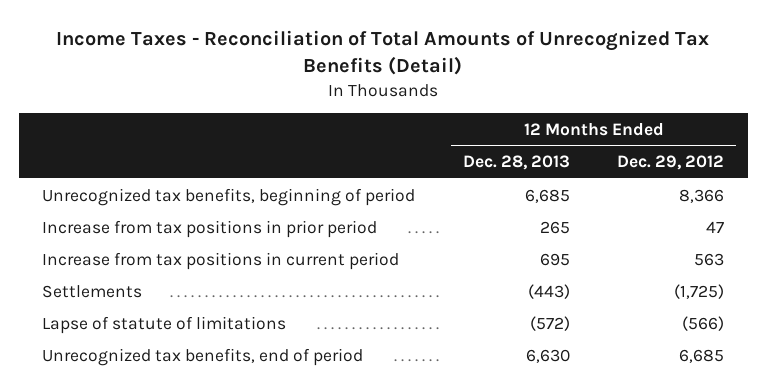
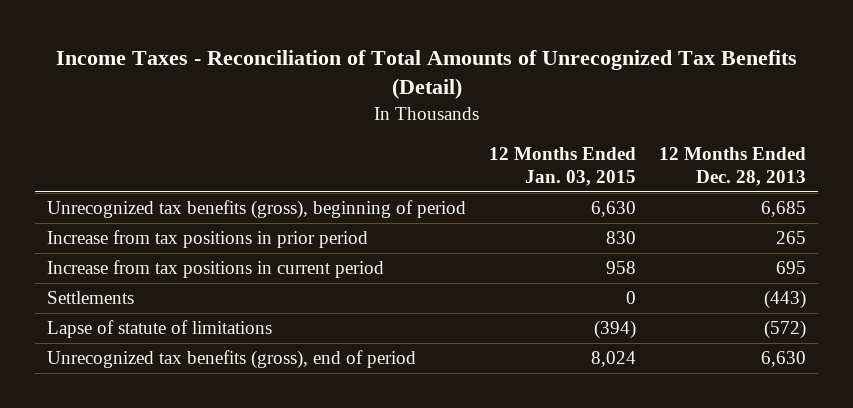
- | 12 Months Ended Dec. 28, 2013 | 12 Months Ended Dec. 29, 2012
+ | 12 Months Ended Jan. 03, 2015 | 12 Months Ended Dec. 28, 2013
- Unrecognized tax benefits, beginning of period | 6,685 | 8,366
+ Unrecognized tax benefits (gross), beginning of period | 6,630 | 6,685
- Unrecognized tax benefits, end of period | 6,630 | 6,685
+ Unrecognized tax benefits (gross), end of period | 8,024 | 6,630

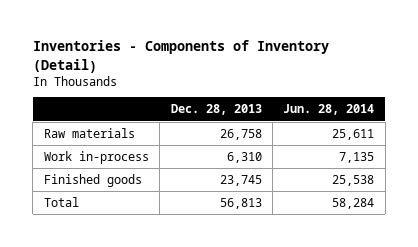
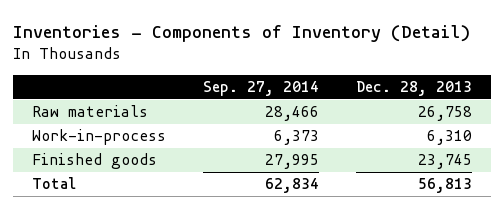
- | Dec. 28, 2013 | Jun. 28, 2014
+ | Sep. 27, 2014 | Dec. 28, 2013
- Work in-process | 6,310 | 7,135
+ Work-in-process | 6,373 | 6,310

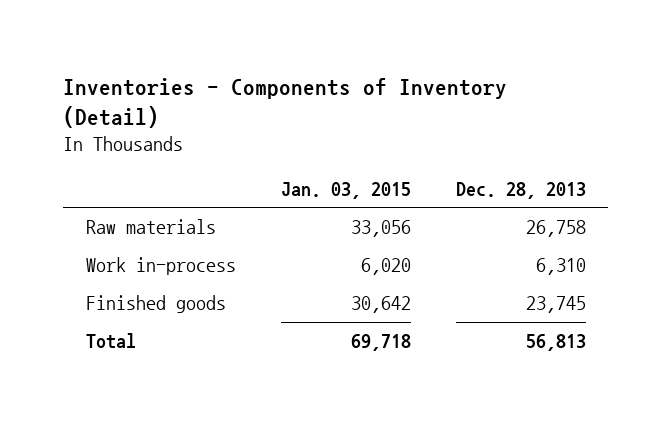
- | Sep. 27, 2014 | Dec. 28, 2013
+ | Jan. 03, 2015 | Dec. 28, 2013
- Work-in-process | 6,373 | 6,310
+ Work in-process | 6,020 | 6,310

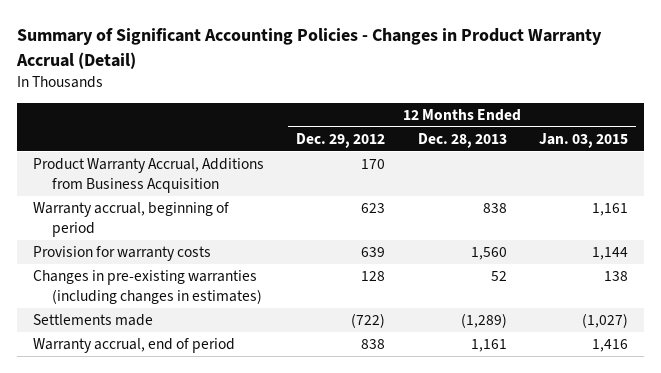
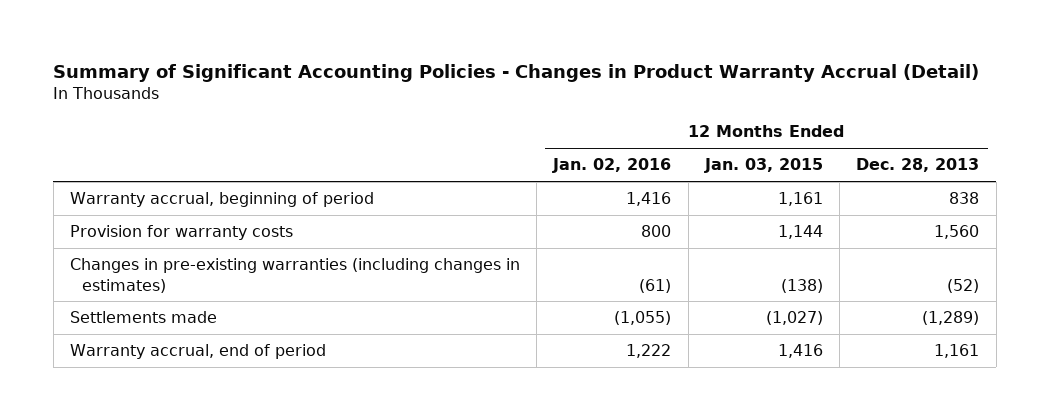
- | 12 Months Ended Dec. 29, 2012 | 12 Months Ended Dec. 28, 2013 | 12 Months Ended Jan. 03, 2015
+ | 12 Months Ended Jan. 02, 2016 | 12 Months Ended Jan. 03, 2015 | 12 Months Ended Dec. 28, 2013
- Product Warranty Accrual, Additions from Business Acquisition | 170 | |
- Changes in pre-existing warranties (including changes in estimates) | 128 | 52 | 138
+ Changes in pre-existing warranties (including changes in estimates) | (61) | (138) | (52)

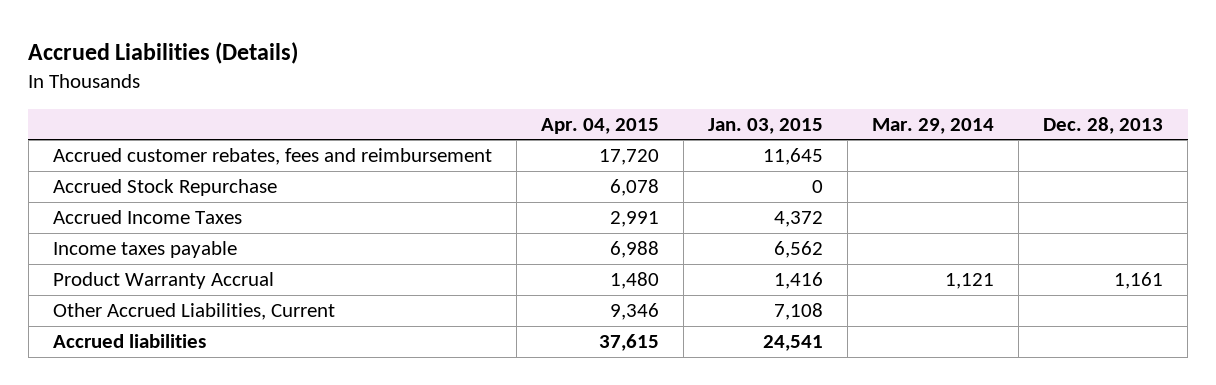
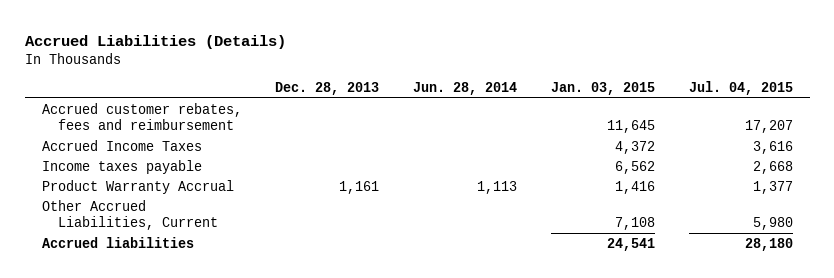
- | Apr. 04, 2015 | Jan. 03, 2015 | Mar. 29, 2014 | Dec. 28, 2013
+ | Dec. 28, 2013 | Jun. 28, 2014 | Jan. 03, 2015 | Jul. 04, 2015
- Accrued Stock Repurchase | 6,078 | 0 | |

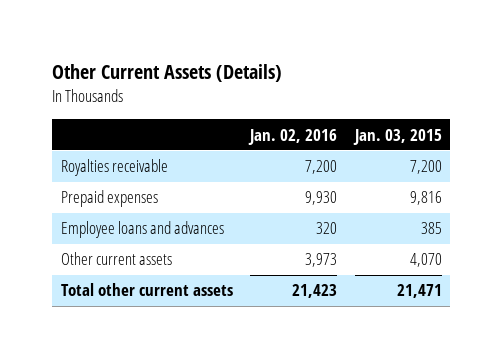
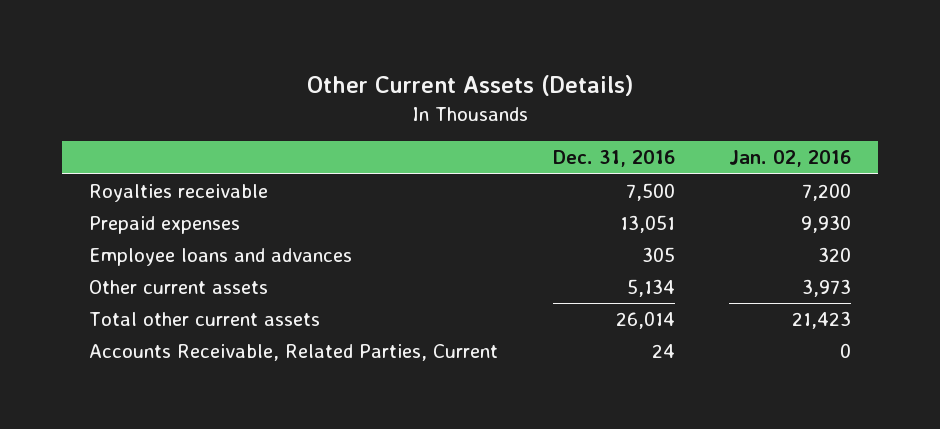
- | Jan. 02, 2016 | Jan. 03, 2015
+ | Dec. 31, 2016 | Jan. 02, 2016
+ Accounts Receivable, Related Parties, Current | 24 | 0

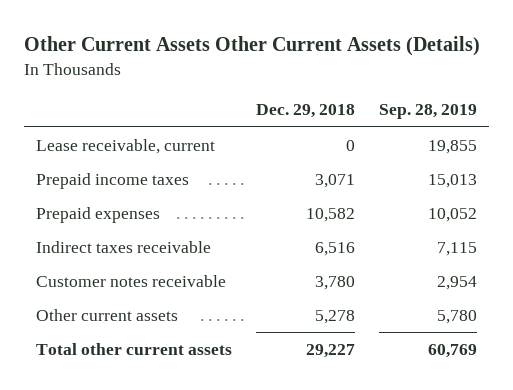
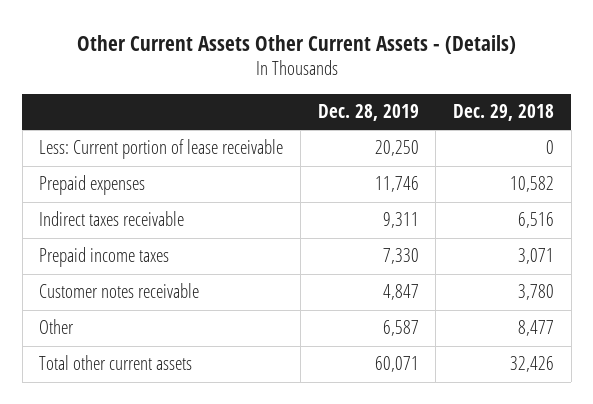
- Other Current Assets Other Current Assets (Details)
+ Other Current Assets Other Current Assets - (Details)
- | Dec. 29, 2018 | Sep. 28, 2019
+ | Dec. 28, 2019 | Dec. 29, 2018
- Lease receivable, current | 0 | 19,855
+ Less: Current portion of lease receivable | 20,250 | 0
moved down: Prepaid income taxes | 7,330 | 3,071
- Other current assets | 5,278 | 5,780
- Total other current assets | 29,227 | 60,769
+ Other | 6,587 | 8,477
+ Total other current assets | 60,071 | 32,426

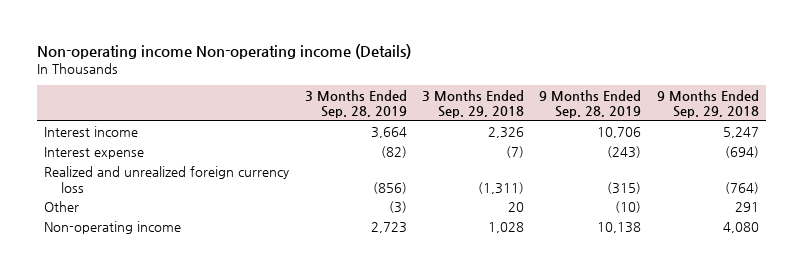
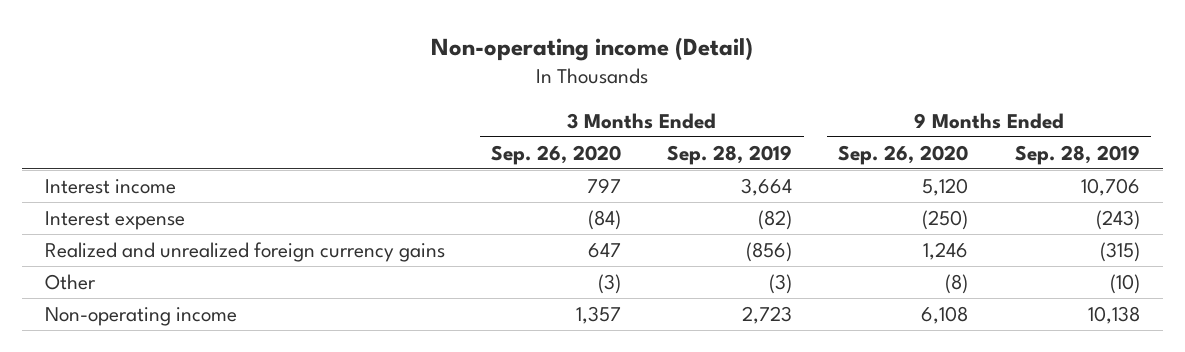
- Non-operating income Non-operating income (Details)
+ Non-operating income (Detail)
- | 3 Months Ended Sep. 28, 2019 | 3 Months Ended Sep. 29, 2018 | 9 Months Ended Sep. 28, 2019 | 9 Months Ended Sep. 29, 2018
+ | 3 Months Ended Sep. 26, 2020 | 3 Months Ended Sep. 28, 2019 | 9 Months Ended Sep. 26, 2020 | 9 Months Ended Sep. 28, 2019
- Realized and unrealized foreign currency loss | (856) | (1,311) | (315) | (764)
+ Realized and unrealized foreign currency gains | 647 | (856) | 1,246 | (315)

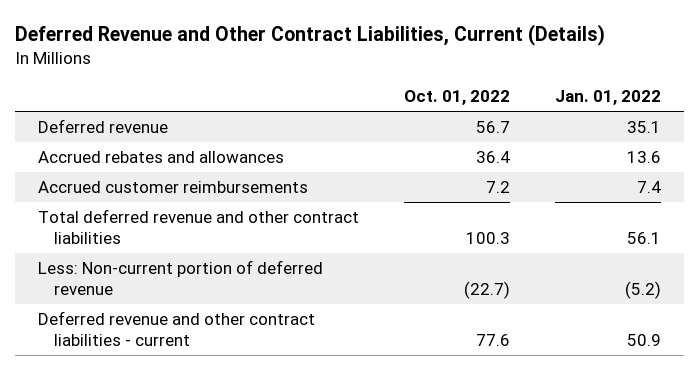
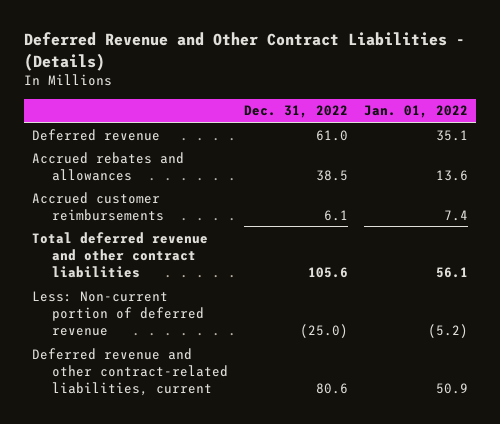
- Deferred Revenue and Other Contract Liabilities, Current (Details)
+ Deferred Revenue and Other Contract Liabilities - (Details)
- | Oct. 01, 2022 | Jan. 01, 2022
+ | Dec. 31, 2022 | Jan. 01, 2022
- Deferred revenue and other contract liabilities - current | 77.6 | 50.9
+ Deferred revenue and other contract-related liabilities, current | 80.6 | 50.9

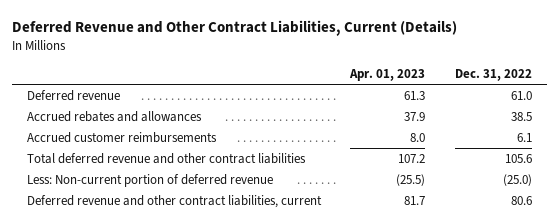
- Deferred Revenue and Other Contract Liabilities - (Details)
+ Deferred Revenue and Other Contract Liabilities, Current (Details)
- | Dec. 31, 2022 | Jan. 01, 2022
+ | Apr. 01, 2023 | Dec. 31, 2022
- Deferred revenue and other contract-related liabilities, current | 80.6 | 50.9
+ Deferred revenue and other contract liabilities, current | 81.7 | 80.6

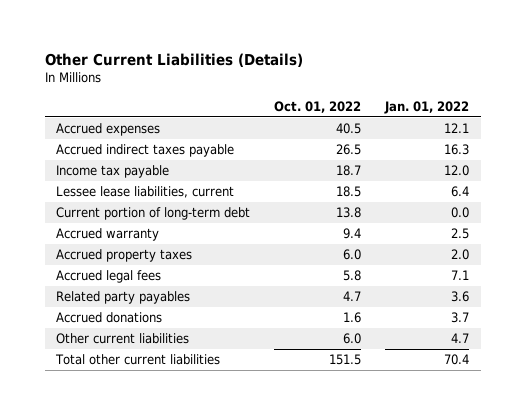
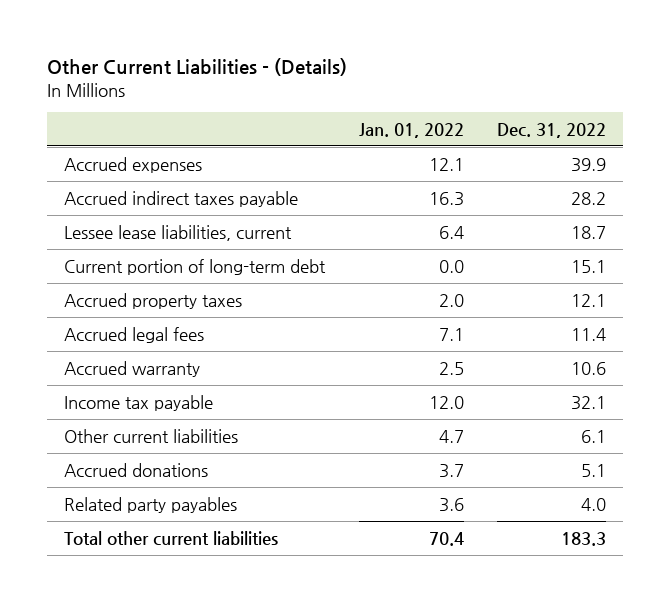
- Other Current Liabilities (Details)
+ Other Current Liabilities - (Details)
- | Oct. 01, 2022 | Jan. 01, 2022
+ | Jan. 01, 2022 | Dec. 31, 2022
moved down: Accrued warranty | 2.5 | 10.6
moved down: Income tax payable | 12.0 | 32.1
moved down: Accrued donations | 3.7 | 5.1
moved down: Related party payables | 3.6 | 4.0

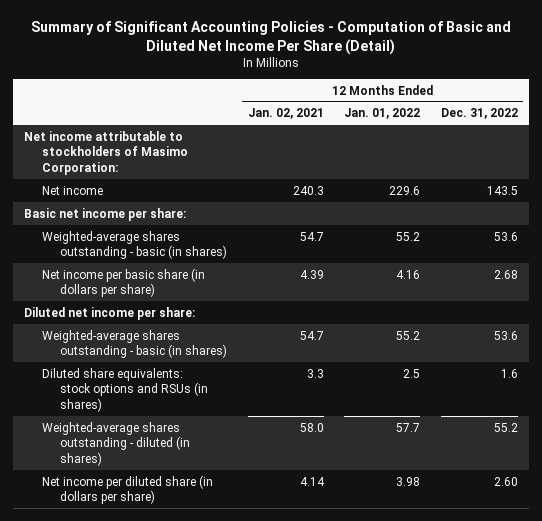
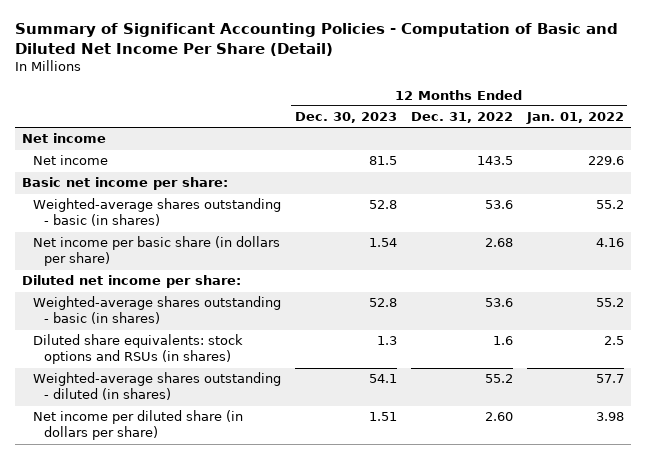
- | 12 Months Ended Jan. 02, 2021 | 12 Months Ended Jan. 01, 2022 | 12 Months Ended Dec. 31, 2022
+ | 12 Months Ended Dec. 30, 2023 | 12 Months Ended Dec. 31, 2022 | 12 Months Ended Jan. 01, 2022
- Net income attributable to stockholders of Masimo Corporation:
+ Net income

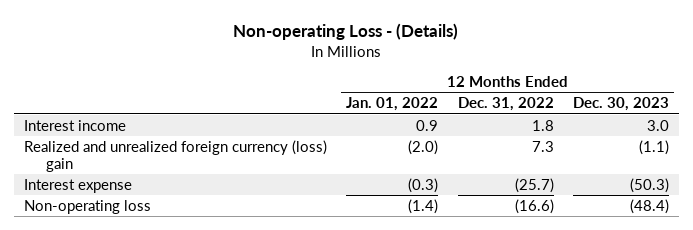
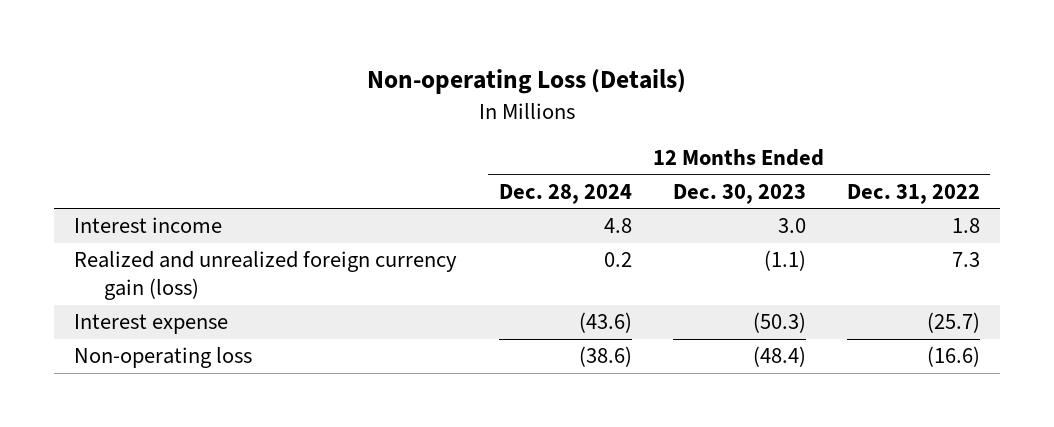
- Non-operating Loss - (Details)
+ Non-operating Loss (Details)
- | 12 Months Ended Jan. 01, 2022 | 12 Months Ended Dec. 31, 2022 | 12 Months Ended Dec. 30, 2023
+ | 12 Months Ended Dec. 28, 2024 | 12 Months Ended Dec. 30, 2023 | 12 Months Ended Dec. 31, 2022
- Realized and unrealized foreign currency (loss) gain | (2.0) | 7.3 | (1.1)
+ Realized and unrealized foreign currency gain (loss) | 0.2 | (1.1) | 7.3

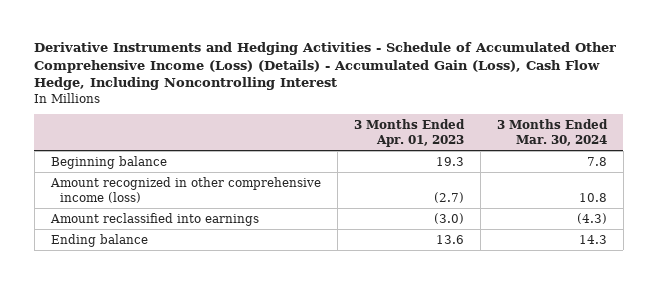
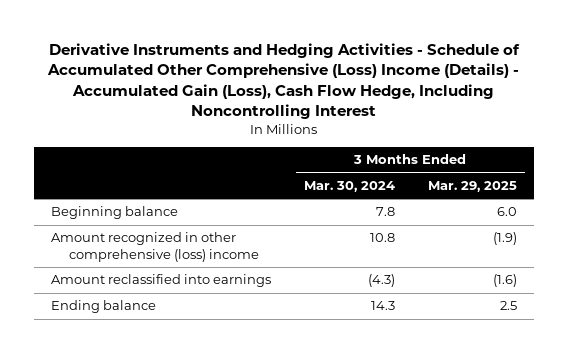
- Derivative Instruments and Hedging Activities - Schedule of Accumulated Other Comprehensive Income (Loss) (Details) - Accumulated Gain (Loss), Cash Flow Hedge, Including Noncontrolling Interest
+ Derivative Instruments and Hedging Activities - Schedule of Accumulated Other Comprehensive (Loss) Income (Details) - Accumulated Gain (Loss), Cash Flow Hedge, Including Noncontrolling Interest
- | 3 Months Ended Apr. 01, 2023 | 3 Months Ended Mar. 30, 2024
+ | 3 Months Ended Mar. 30, 2024 | 3 Months Ended Mar. 29, 2025
- Amount recognized in other comprehensive income (loss) | (2.7) | 10.8
+ Amount recognized in other comprehensive (loss) income | 10.8 | (1.9)

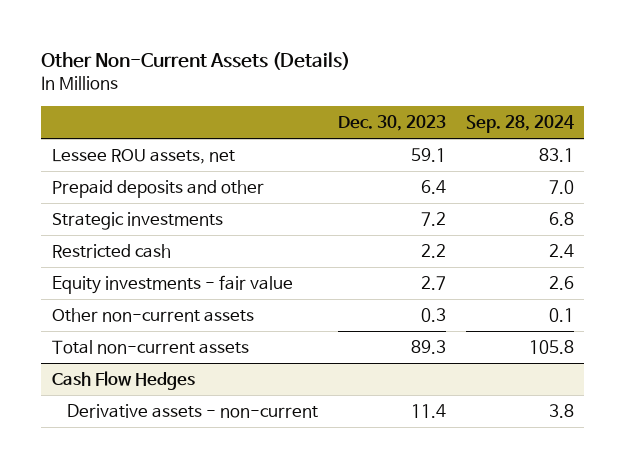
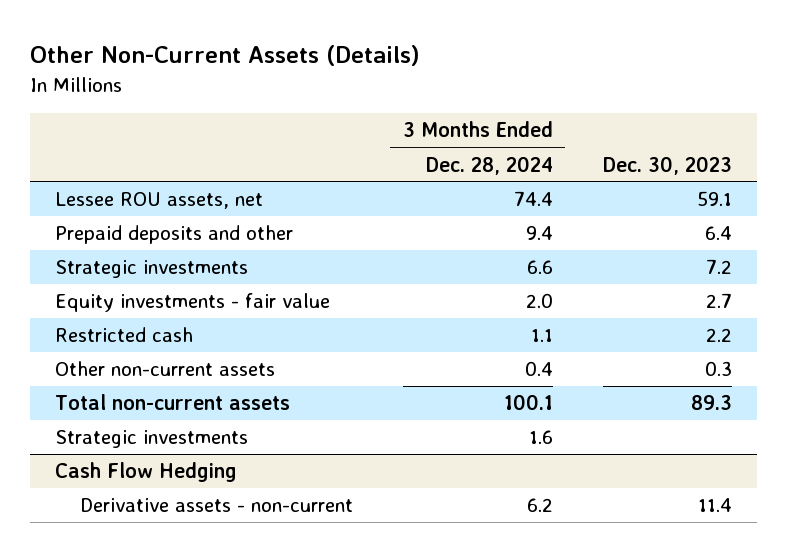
- | Dec. 30, 2023 | Sep. 28, 2024
+ | 3 Months Ended Dec. 28, 2024 | Dec. 30, 2023
moved down: Restricted cash | 1.1 | 2.2
- Cash Flow Hedges
+ Strategic investments | 1.6 |
+ Cash Flow Hedging

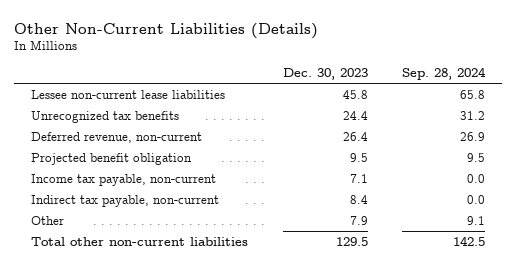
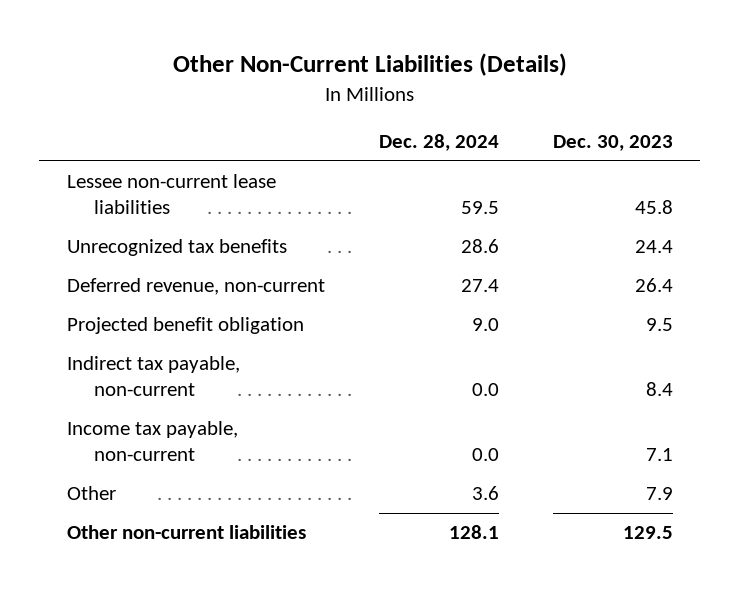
- | Dec. 30, 2023 | Sep. 28, 2024
+ | Dec. 28, 2024 | Dec. 30, 2023
moved down: Income tax payable, non-current | 0.0 | 7.1
- Total other non-current liabilities | 129.5 | 142.5
+ Other non-current liabilities | 128.1 | 129.5

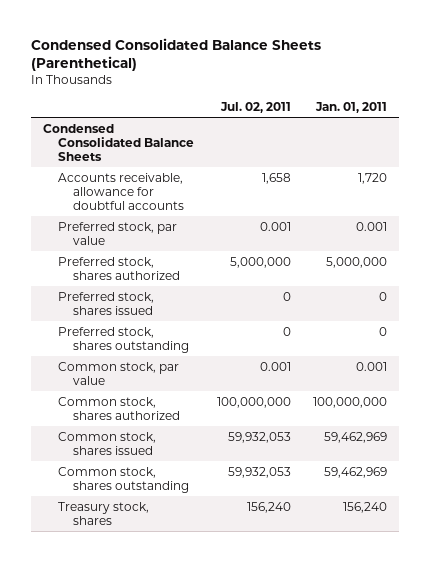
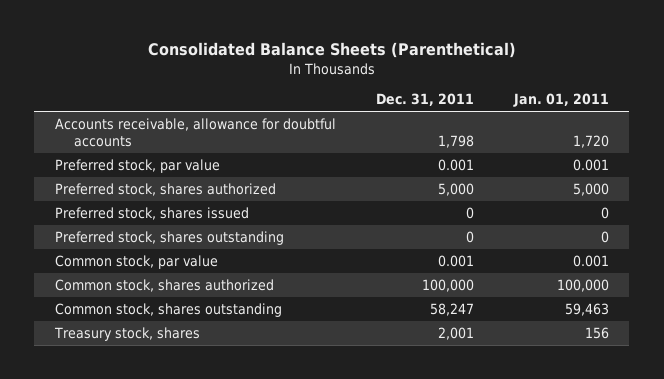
- Condensed Consolidated Balance Sheets (Parenthetical)
+ Consolidated Balance Sheets (Parenthetical)
- | Jul. 02, 2011 | Jan. 01, 2011
+ | Dec. 31, 2011 | Jan. 01, 2011
- Condensed Consolidated Balance Sheets
- Preferred stock, shares authorized | 5,000,000 | 5,000,000
+ Preferred stock, shares authorized | 5,000 | 5,000
- Common stock, shares authorized | 100,000,000 | 100,000,000
- Common stock, shares issued | 59,932,053 | 59,462,969
- Common stock, shares outstanding | 59,932,053 | 59,462,969
- Treasury stock, shares | 156,240 | 156,240
+ Common stock, shares authorized | 100,000 | 100,000
+ Common stock, shares outstanding | 58,247 | 59,463
+ Treasury stock, shares | 2,001 | 156

